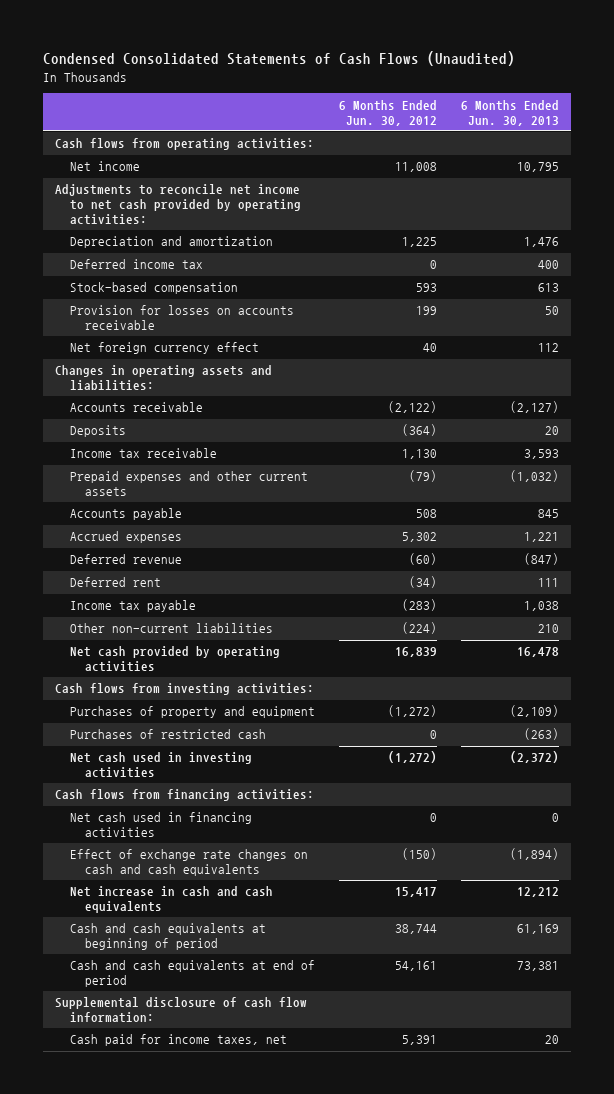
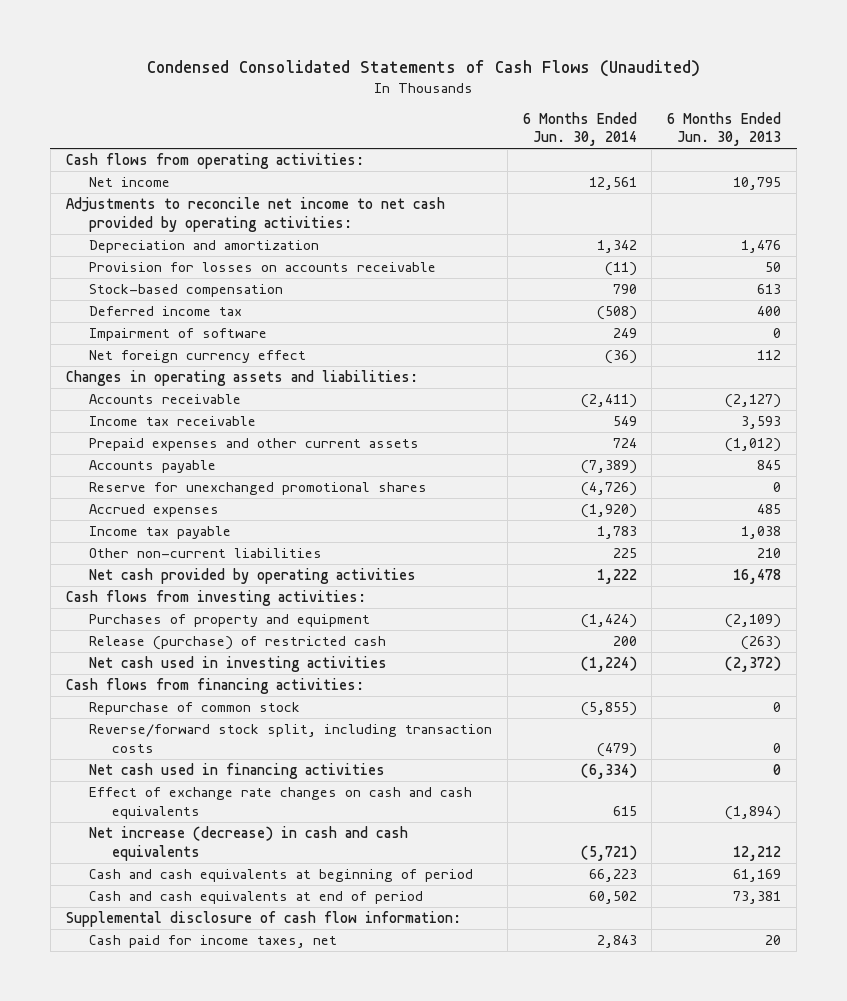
- | 6 Months Ended Jun. 30, 2012 | 6 Months Ended Jun. 30, 2013
+ | 6 Months Ended Jun. 30, 2014 | 6 Months Ended Jun. 30, 2013
moved down: Stock-based compensation | 790 | 613
moved down: Deferred income tax | (508) | 400
+ Impairment of software | 249 | 0
- Deposits | (364) | 20
- Prepaid expenses and other current assets | (79) | (1,032)
+ Prepaid expenses and other current assets | 724 | (1,012)
- Accrued expenses | 5,302 | 1,221
- Deferred revenue | (60) | (847)
- Deferred rent | (34) | 111
+ Reserve for unexchanged promotional shares | (4,726) | 0
+ Accrued expenses | (1,920) | 485
- Purchases of restricted cash | 0 | (263)
+ Release (purchase) of restricted cash | 200 | (263)
+ Repurchase of common stock | (5,855) | 0
+ Reverse/forward stock split, including transaction costs | (479) | 0
- Net increase in cash and cash equivalents | 15,417 | 12,212
+ Net increase (decrease) in cash and cash equivalents | (5,721) | 12,212

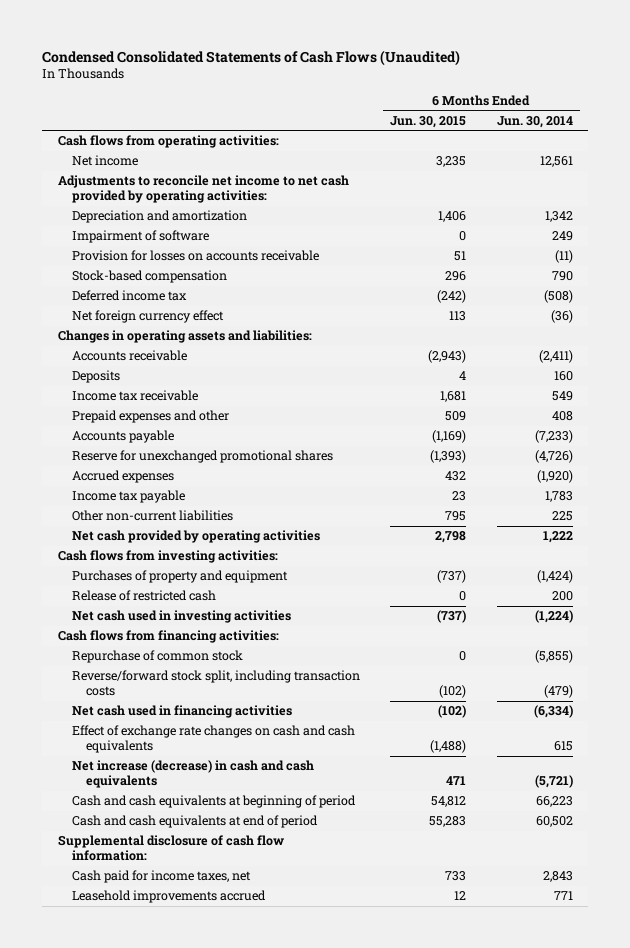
- | 6 Months Ended Jun. 30, 2014 | 6 Months Ended Jun. 30, 2013
+ | 6 Months Ended Jun. 30, 2015 | 6 Months Ended Jun. 30, 2014
moved up: Impairment of software | 0 | 249
+ Deposits | 4 | 160
- Prepaid expenses and other current assets | 724 | (1,012)
- Accounts payable | (7,389) | 845
+ Prepaid expenses and other | 509 | 408
+ Accounts payable | (1,169) | (7,233)
- Release (purchase) of restricted cash | 200 | (263)
+ Release of restricted cash | 0 | 200
+ Leasehold improvements accrued | 12 | 771

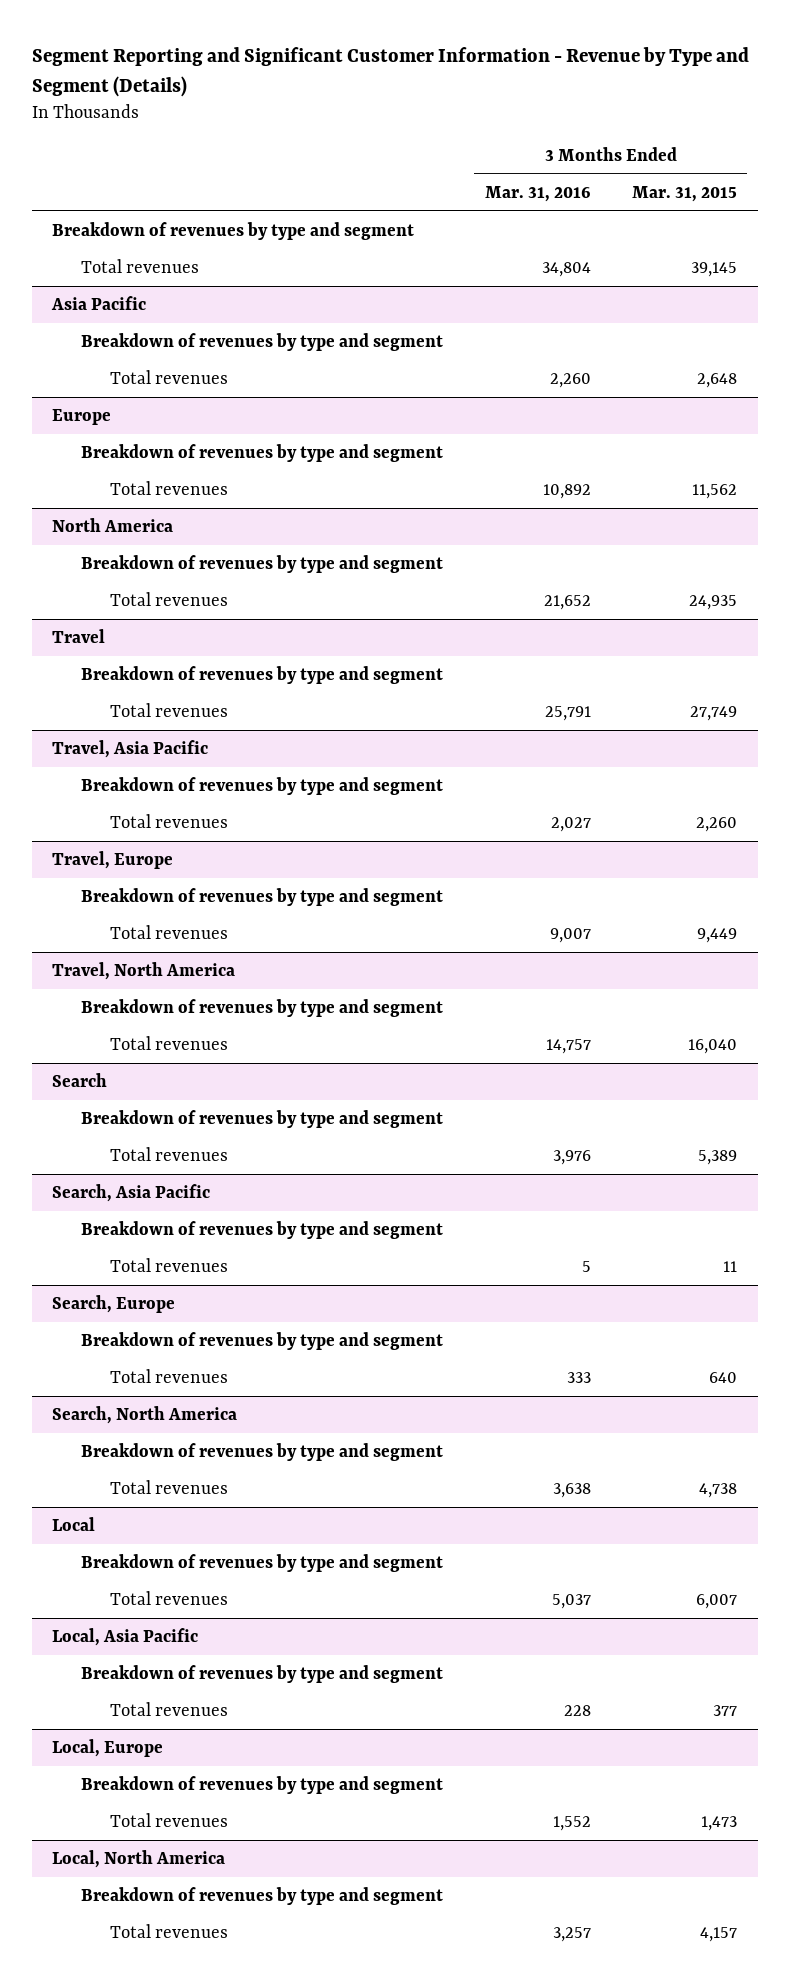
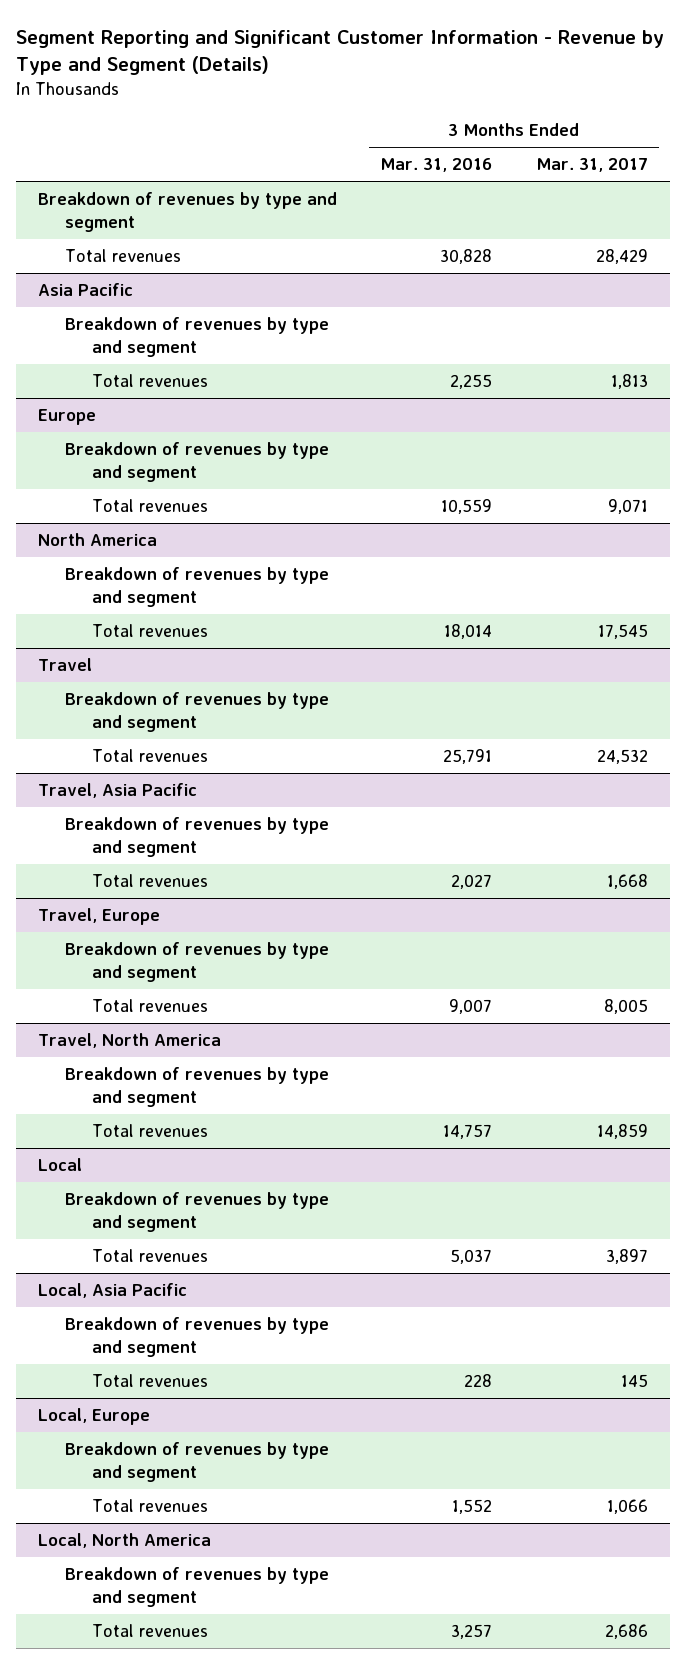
- | 3 Months Ended Mar. 31, 2016 | 3 Months Ended Mar. 31, 2015
+ | 3 Months Ended Mar. 31, 2016 | 3 Months Ended Mar. 31, 2017
- Total revenues | 34,804 | 39,145
+ Total revenues | 30,828 | 28,429
@ Asia Pacific
- Total revenues | 2,260 | 2,648
+ Total revenues | 2,255 | 1,813
@ Europe
- Total revenues | 10,892 | 11,562
+ Total revenues | 10,559 | 9,071
@ North America
- Total revenues | 21,652 | 24,935
+ Total revenues | 18,014 | 17,545
- Search
- Breakdown of revenues by type and segment
- Total revenues | 3,976 | 5,389
- Search, Asia Pacific
- Breakdown of revenues by type and segment
- Total revenues | 5 | 11
- Search, Europe
- Breakdown of revenues by type and segment
- Total revenues | 333 | 640
- Search, North America
- Breakdown of revenues by type and segment
- Total revenues | 3,638 | 4,738

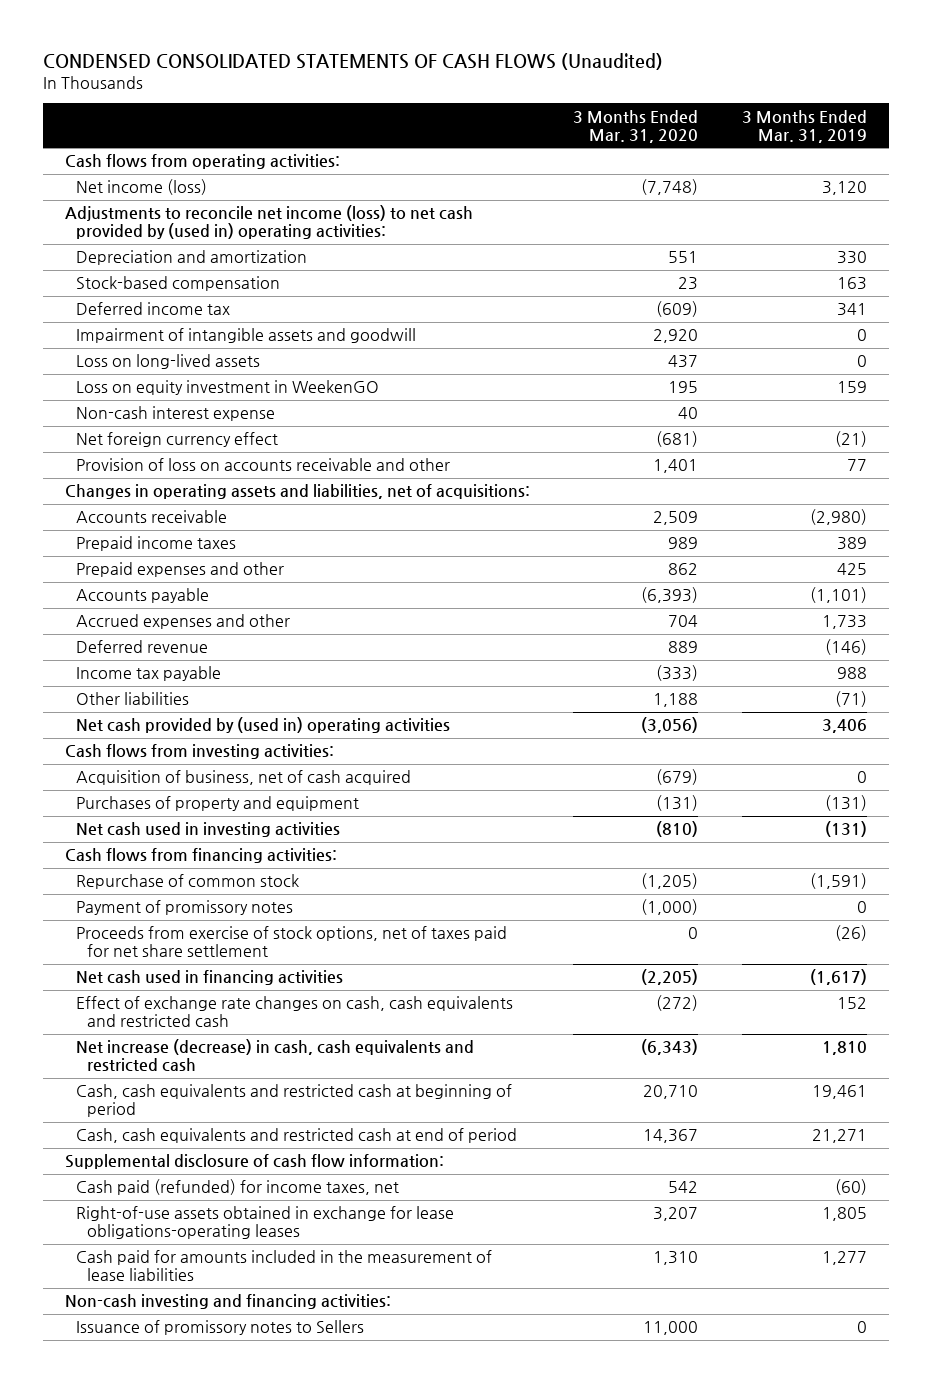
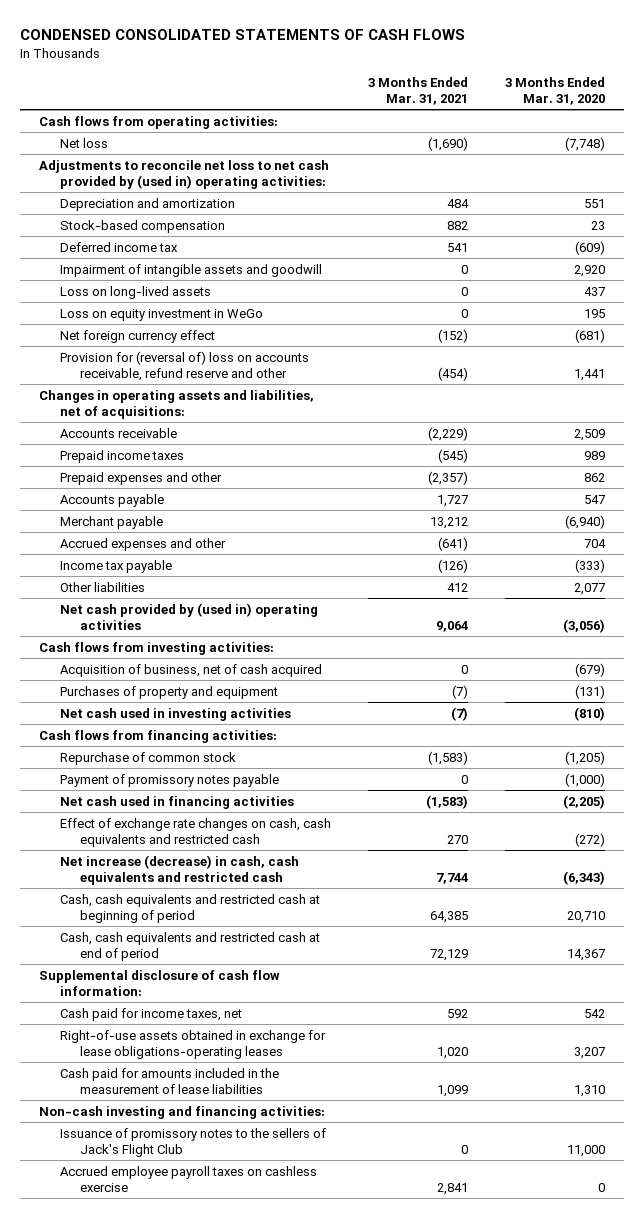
- CONDENSED CONSOLIDATED STATEMENTS OF CASH FLOWS (Unaudited)
+ CONDENSED CONSOLIDATED STATEMENTS OF CASH FLOWS
- | 3 Months Ended Mar. 31, 2020 | 3 Months Ended Mar. 31, 2019
+ | 3 Months Ended Mar. 31, 2021 | 3 Months Ended Mar. 31, 2020
- Net income (loss) | (7,748) | 3,120
- Adjustments to reconcile net income (loss) to net cash provided by (used in) operating activities:
+ Net loss | (1,690) | (7,748)
+ Adjustments to reconcile net loss to net cash provided by (used in) operating activities:
- Loss on equity investment in WeekenGO | 195 | 159
- Non-cash interest expense | 40 |
+ Loss on equity investment in WeGo | 0 | 195
- Provision of loss on accounts receivable and other | 1,401 | 77
+ Provision for (reversal of) loss on accounts receivable, refund reserve and other | (454) | 1,441
- Accounts payable | (6,393) | (1,101)
+ Accounts payable | 1,727 | 547
+ Merchant payable | 13,212 | (6,940)
- Deferred revenue | 889 | (146)
- Other liabilities | 1,188 | (71)
+ Other liabilities | 412 | 2,077
- Payment of promissory notes | (1,000) | 0
- Proceeds from exercise of stock options, net of taxes paid for net share settlement | 0 | (26)
+ Payment of promissory notes payable | 0 | (1,000)
- Cash paid (refunded) for income taxes, net | 542 | (60)
+ Cash paid for income taxes, net | 592 | 542
- Issuance of promissory notes to Sellers | 11,000 | 0
+ Issuance of promissory notes to the sellers of Jack's Flight Club | 0 | 11,000
+ Accrued employee payroll taxes on cashless exercise | 2,841 | 0

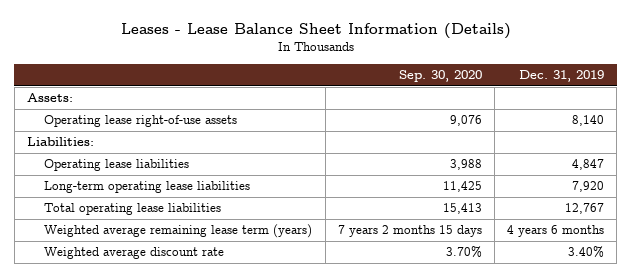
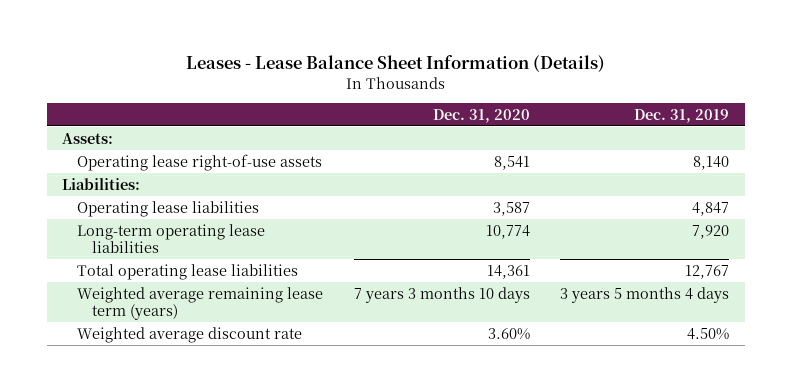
- | Sep. 30, 2020 | Dec. 31, 2019
+ | Dec. 31, 2020 | Dec. 31, 2019
- Weighted average remaining lease term (years) | 7 years 2 months 15 days | 4 years 6 months
- Weighted average discount rate | 3.70% | 3.40%
+ Weighted average remaining lease term (years) | 7 years 3 months 10 days | 3 years 5 months 4 days
+ Weighted average discount rate | 3.60% | 4.50%

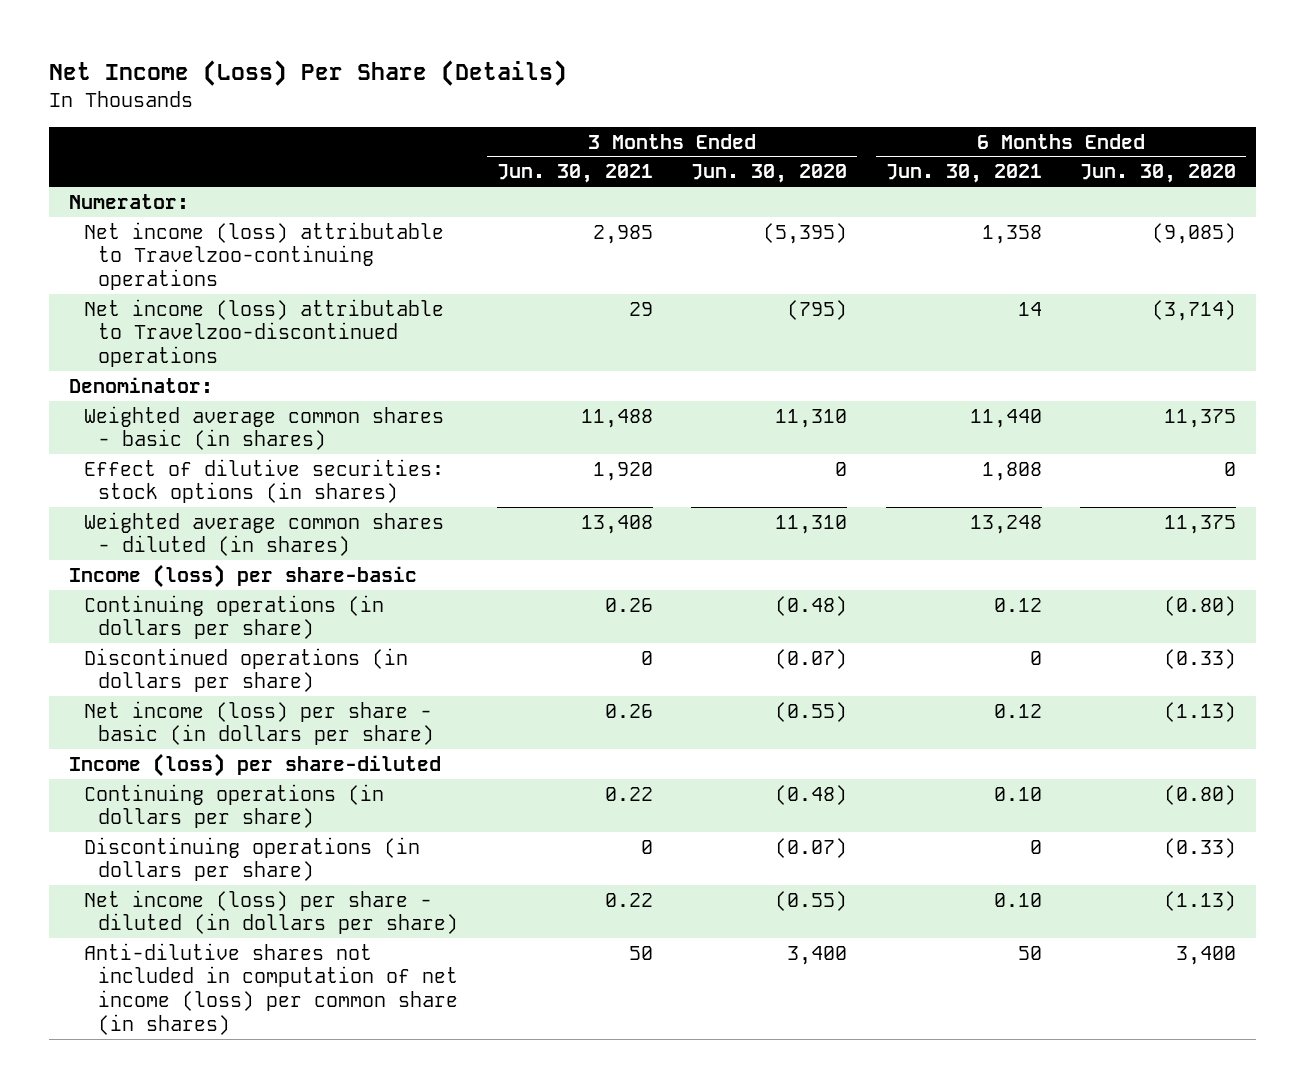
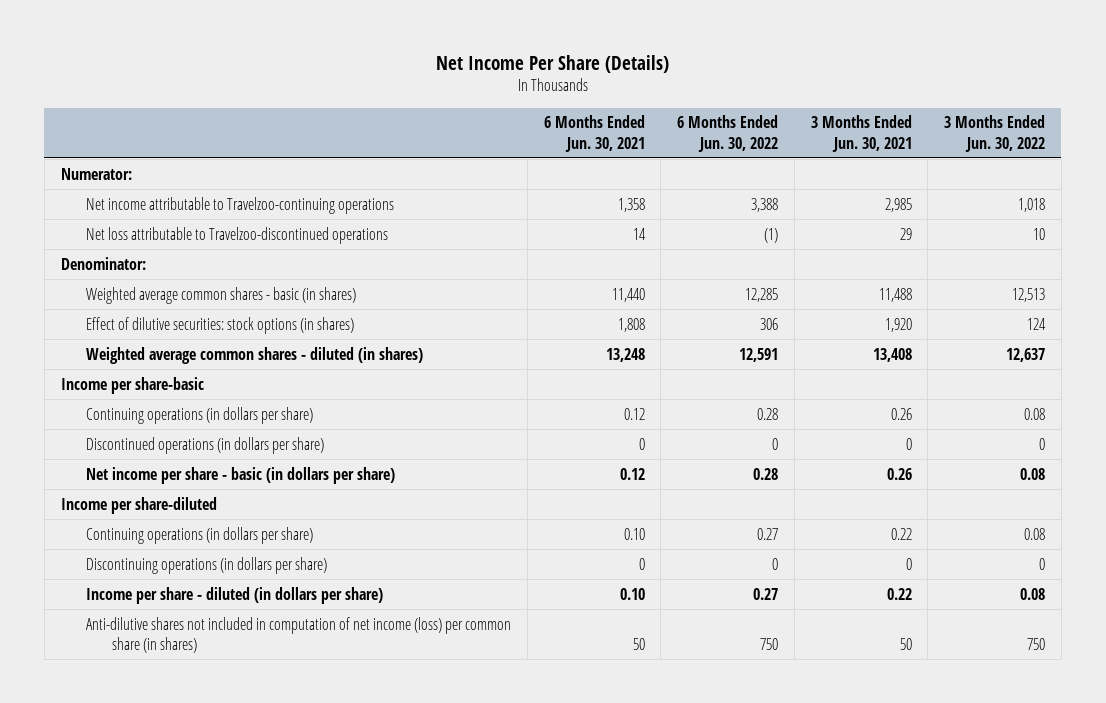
- Net Income (Loss) Per Share (Details)
+ Net Income Per Share (Details)
- | 3 Months Ended Jun. 30, 2021 | 3 Months Ended Jun. 30, 2020 | 6 Months Ended Jun. 30, 2021 | 6 Months Ended Jun. 30, 2020
+ | 6 Months Ended Jun. 30, 2021 | 6 Months Ended Jun. 30, 2022 | 3 Months Ended Jun. 30, 2021 | 3 Months Ended Jun. 30, 2022
- Net income (loss) attributable to Travelzoo-continuing operations | 2,985 | (5,395) | 1,358 | (9,085)
- Net income (loss) attributable to Travelzoo-discontinued operations | 29 | (795) | 14 | (3,714)
+ Net income attributable to Travelzoo-continuing operations | 1,358 | 3,388 | 2,985 | 1,018
+ Net loss attributable to Travelzoo-discontinued operations | 14 | (1) | 29 | 10
- Income (loss) per share-basic
+ Income per share-basic
- Net income (loss) per share - basic (in dollars per share) | 0.26 | (0.55) | 0.12 | (1.13)
- Income (loss) per share-diluted
+ Net income per share - basic (in dollars per share) | 0.12 | 0.28 | 0.26 | 0.08
+ Income per share-diluted
- Net income (loss) per share - diluted (in dollars per share) | 0.22 | (0.55) | 0.10 | (1.13)
+ Income per share - diluted (in dollars per share) | 0.10 | 0.27 | 0.22 | 0.08

